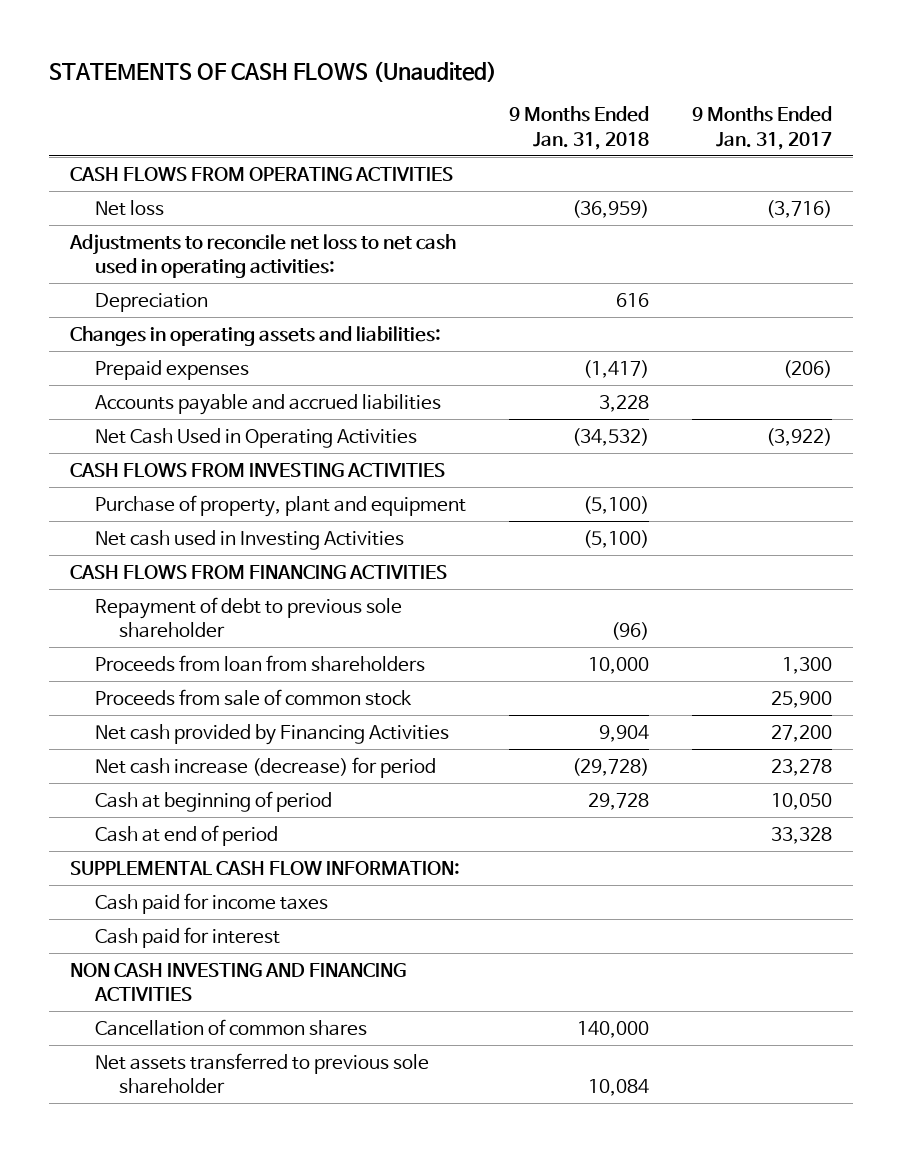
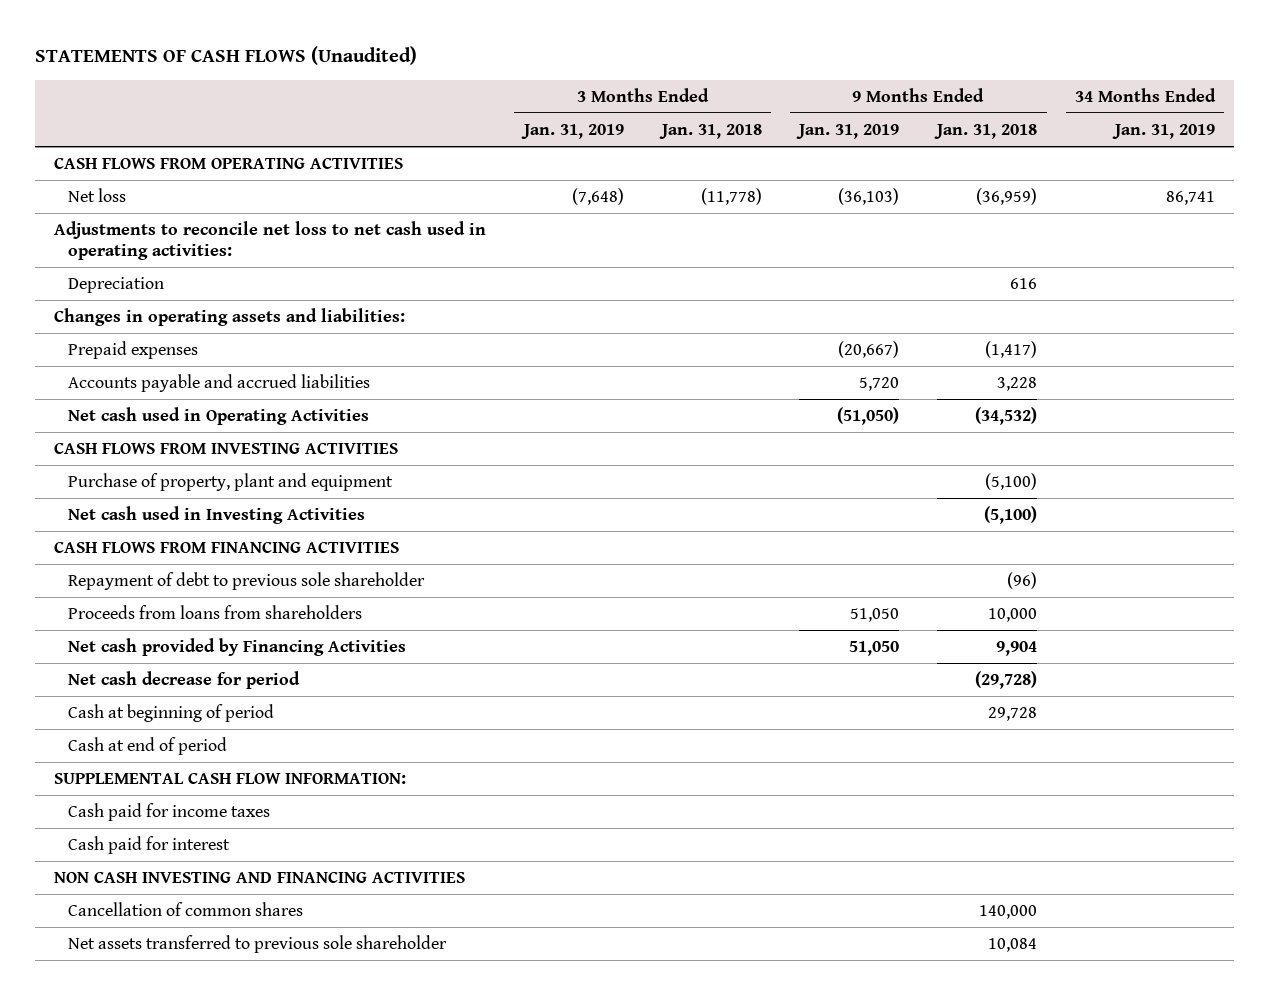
- | 9 Months Ended Jan. 31, 2018 | 9 Months Ended Jan. 31, 2017
+ | 3 Months Ended Jan. 31, 2019 | 3 Months Ended Jan. 31, 2018 | 9 Months Ended Jan. 31, 2019 | 9 Months Ended Jan. 31, 2018 | 34 Months Ended Jan. 31, 2019
- Net Cash Used in Operating Activities | (34,532) | (3,922)
+ Net cash used in Operating Activities | | | (51,050) | (34,532) |
- Proceeds from loan from shareholders | 10,000 | 1,300
- Proceeds from sale of common stock | | 25,900
+ Proceeds from loans from shareholders | | | 51,050 | 10,000 |
- Net cash increase (decrease) for period | (29,728) | 23,278
+ Net cash decrease for period | | | | (29,728) |

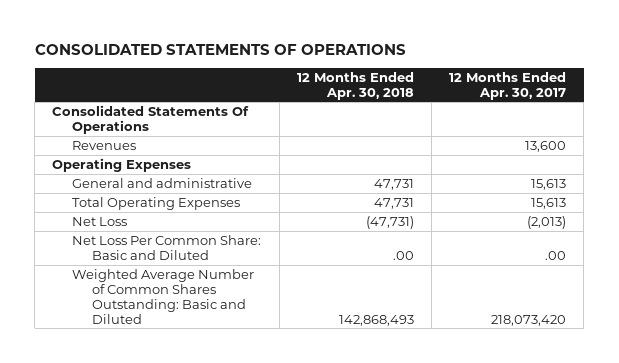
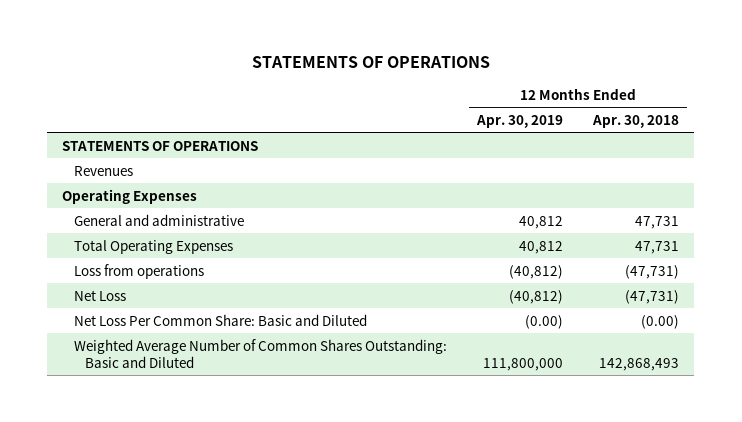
- CONSOLIDATED STATEMENTS OF OPERATIONS
+ STATEMENTS OF OPERATIONS
- | 12 Months Ended Apr. 30, 2018 | 12 Months Ended Apr. 30, 2017
+ | 12 Months Ended Apr. 30, 2019 | 12 Months Ended Apr. 30, 2018
- Consolidated Statements Of Operations
+ STATEMENTS OF OPERATIONS
+ Loss from operations | (40,812) | (47,731)
- Net Loss Per Common Share: Basic and Diluted | .00 | .00
+ Net Loss Per Common Share: Basic and Diluted | (0.00) | (0.00)

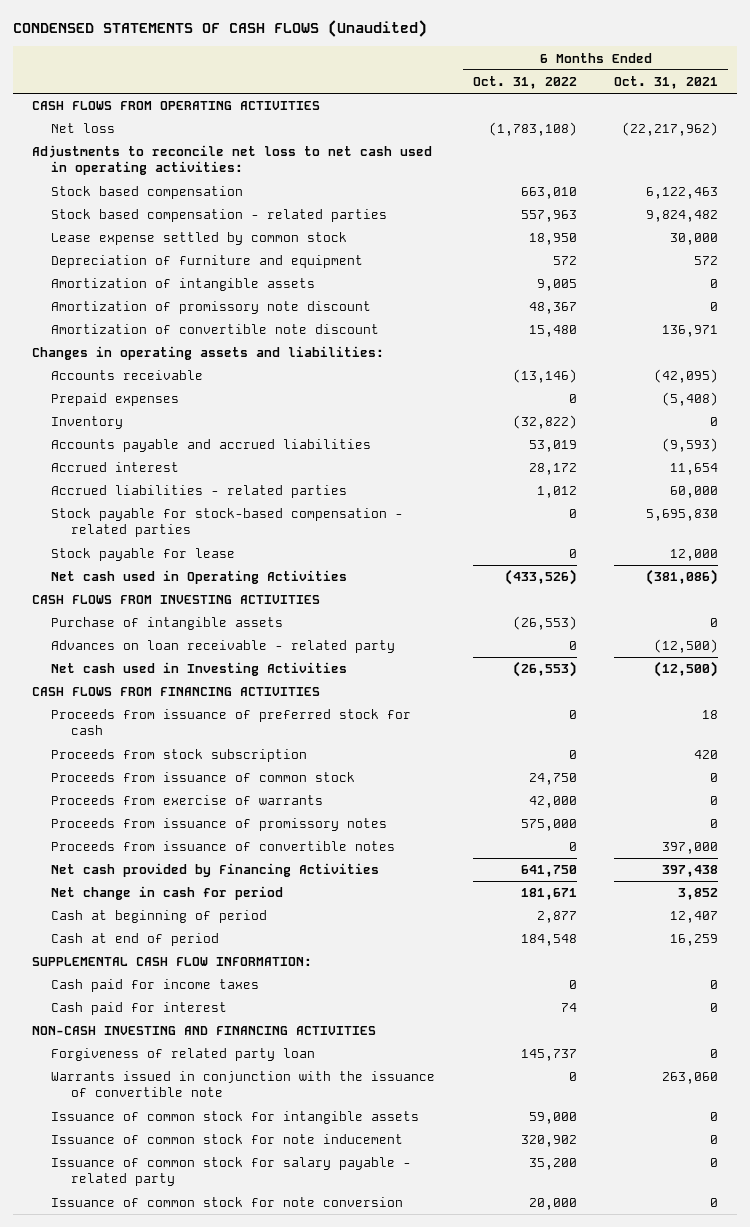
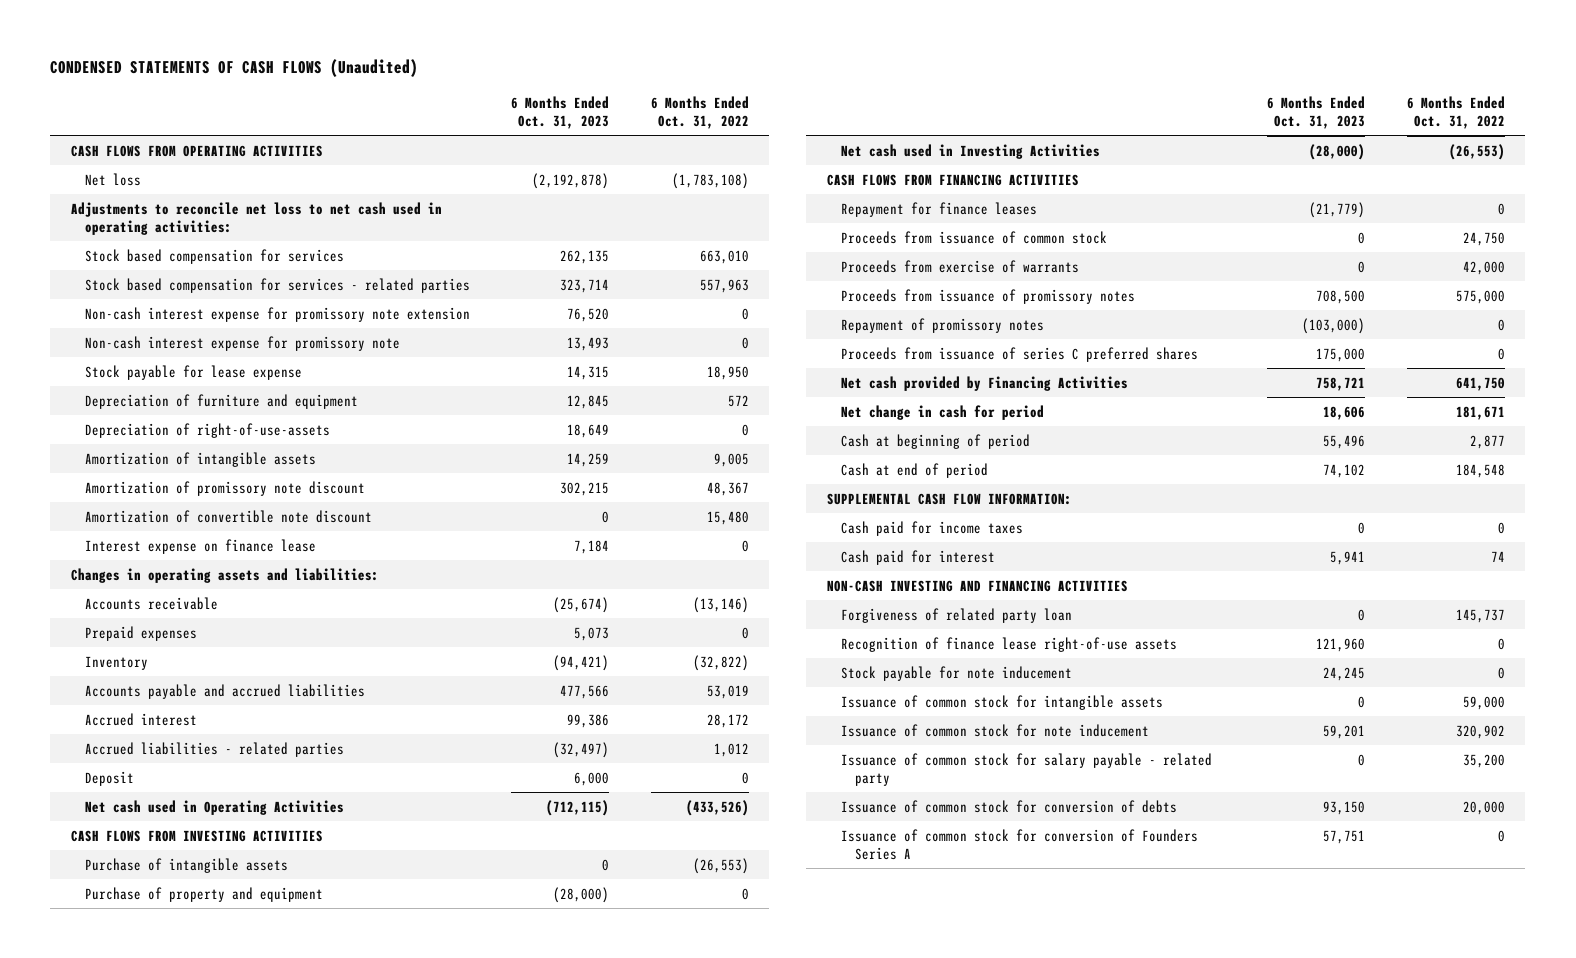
- | 6 Months Ended Oct. 31, 2022 | 6 Months Ended Oct. 31, 2021
+ | 6 Months Ended Oct. 31, 2023 | 6 Months Ended Oct. 31, 2022
- Stock based compensation | 663,010 | 6,122,463
- Stock based compensation - related parties | 557,963 | 9,824,482
- Lease expense settled by common stock | 18,950 | 30,000
+ Stock based compensation for services | 262,135 | 663,010
+ Stock based compensation for services - related parties | 323,714 | 557,963
+ Non-cash interest expense for promissory note extension | 76,520 | 0
+ Non-cash interest expense for promissory note | 13,493 | 0
+ Stock payable for lease expense | 14,315 | 18,950
+ Depreciation of right-of-use-assets | 18,649 | 0
+ Interest expense on finance lease | 7,184 | 0
- Stock payable for stock-based compensation - related parties | 0 | 5,695,830
- Stock payable for lease | 0 | 12,000
+ Deposit | 6,000 | 0
- Advances on loan receivable - related party | 0 | (12,500)
+ Purchase of property and equipment | (28,000) | 0
- Proceeds from issuance of preferred stock for cash | 0 | 18
- Proceeds from stock subscription | 0 | 420
+ Repayment for finance leases | (21,779) | 0
- Proceeds from issuance of convertible notes | 0 | 397,000
+ Repayment of promissory notes | (103,000) | 0
+ Proceeds from issuance of series C preferred shares | 175,000 | 0
- Warrants issued in conjunction with the issuance of convertible note | 0 | 263,060
+ Recognition of finance lease right-of-use assets | 121,960 | 0
+ Stock payable for note inducement | 24,245 | 0
- Issuance of common stock for note conversion | 20,000 | 0
+ Issuance of common stock for conversion of debts | 93,150 | 20,000
+ Issuance of common stock for conversion of Founders Series A | 57,751 | 0

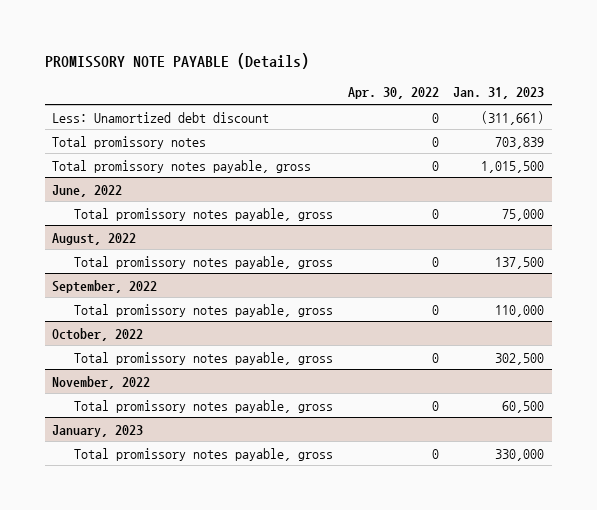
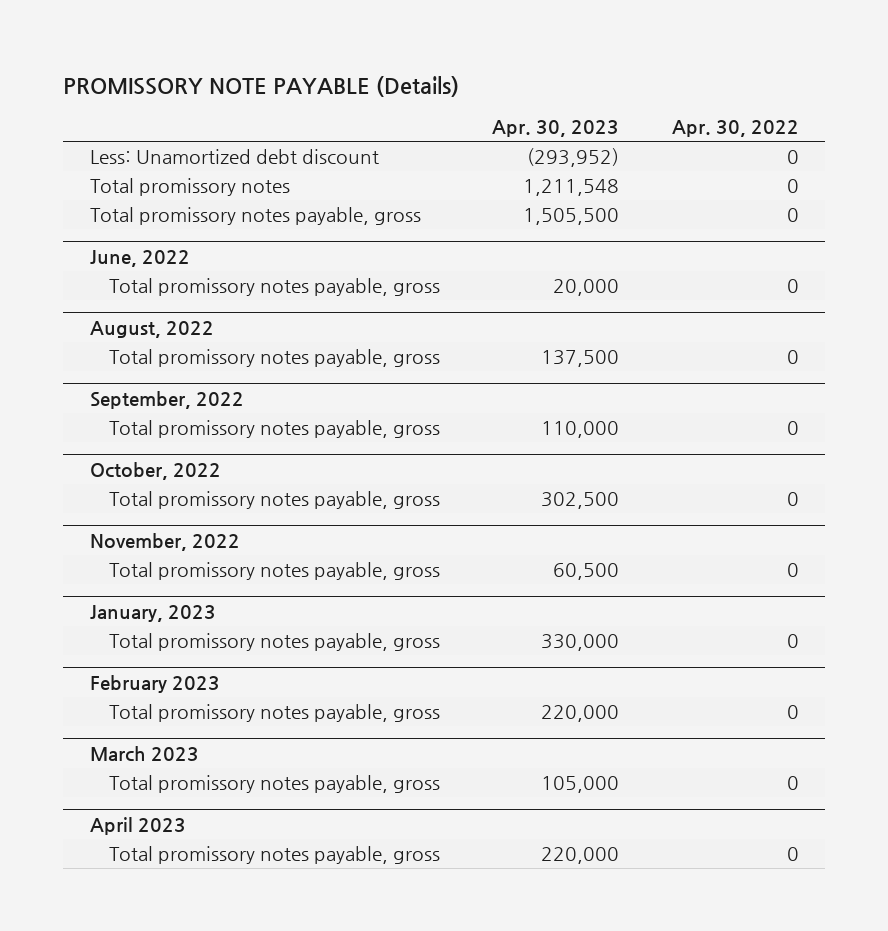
- | Apr. 30, 2022 | Jan. 31, 2023
+ | Apr. 30, 2023 | Apr. 30, 2022
+ February 2023
+ Total promissory notes payable, gross | 220,000 | 0
+ March 2023
+ Total promissory notes payable, gross | 105,000 | 0
+ April 2023
+ Total promissory notes payable, gross | 220,000 | 0

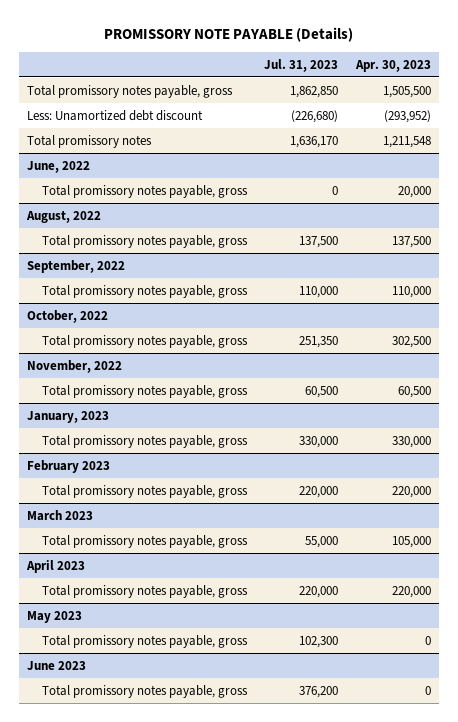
- | Apr. 30, 2023 | Apr. 30, 2022
+ | Jul. 31, 2023 | Apr. 30, 2023
moved up: Total promissory notes payable, gross | 1,862,850 | 1,505,500
+ May 2023
+ Total promissory notes payable, gross | 102,300 | 0
+ June 2023
+ Total promissory notes payable, gross | 376,200 | 0

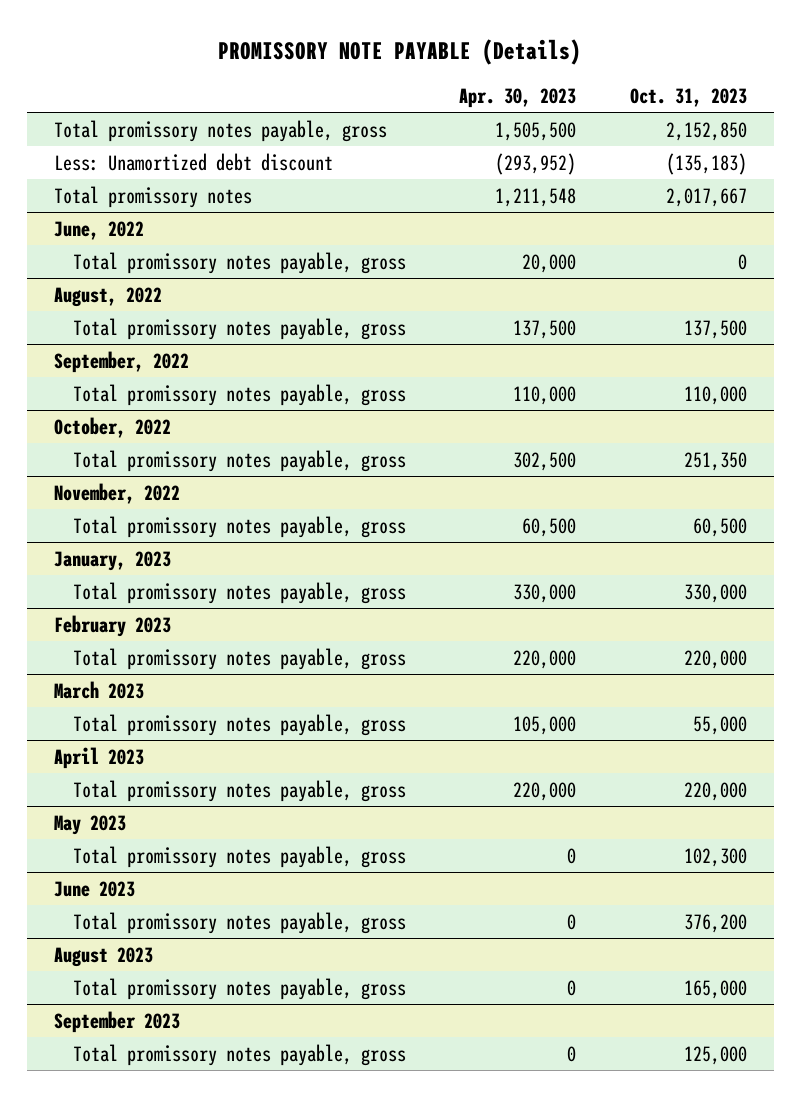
- | Jul. 31, 2023 | Apr. 30, 2023
+ | Apr. 30, 2023 | Oct. 31, 2023
+ August 2023
+ Total promissory notes payable, gross | 0 | 165,000
+ September 2023
+ Total promissory notes payable, gross | 0 | 125,000

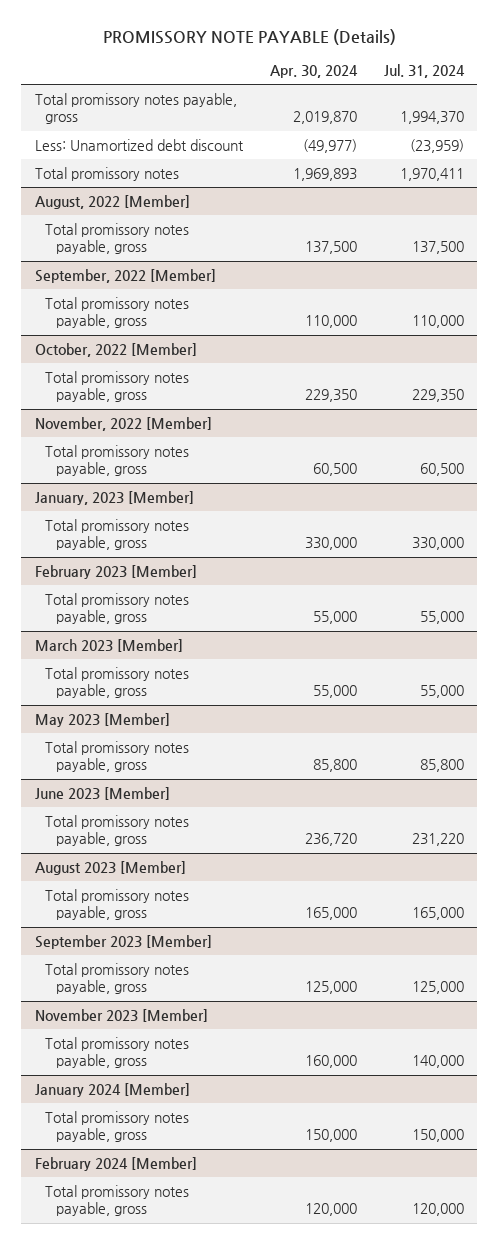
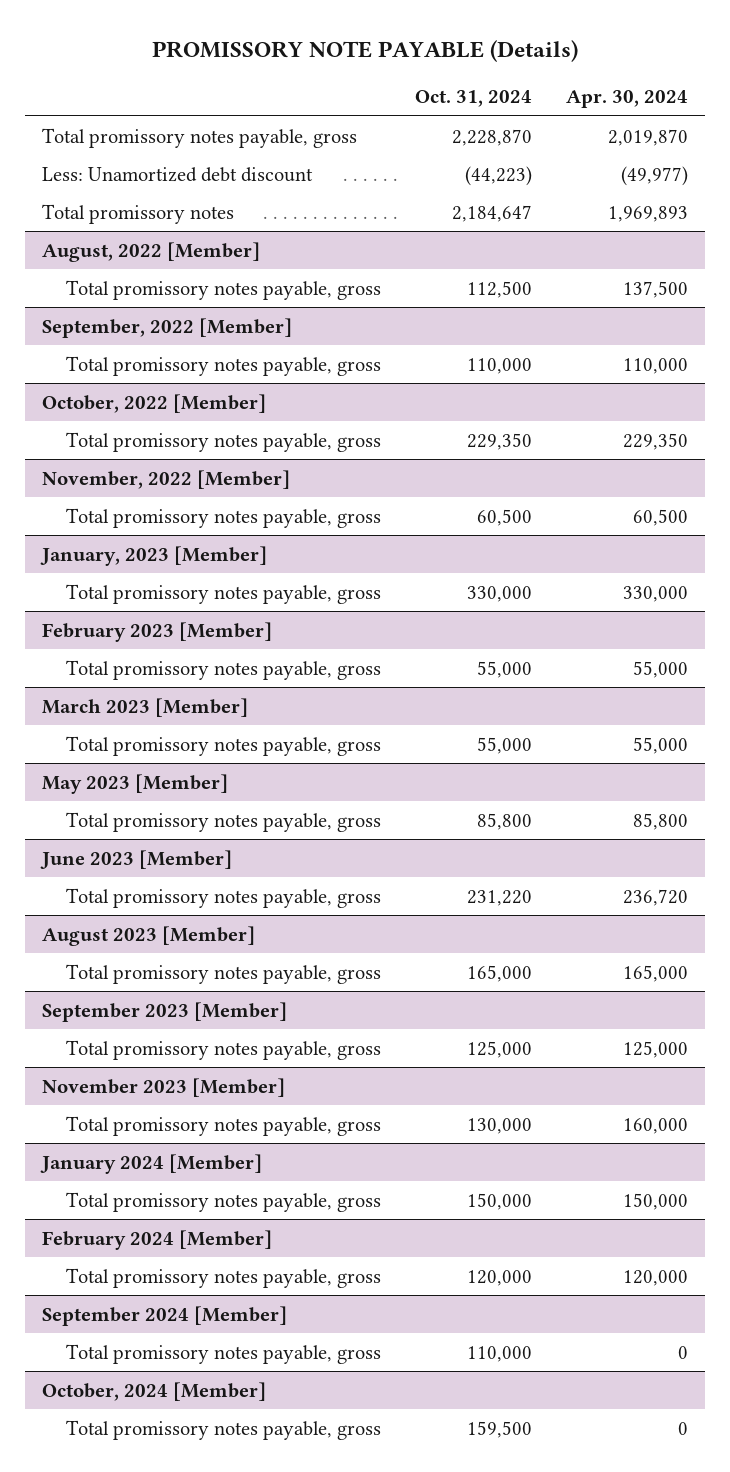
- | Apr. 30, 2024 | Jul. 31, 2024
+ | Oct. 31, 2024 | Apr. 30, 2024
+ September 2024 [Member]
+ Total promissory notes payable, gross | 110,000 | 0
+ October, 2024 [Member]
+ Total promissory notes payable, gross | 159,500 | 0

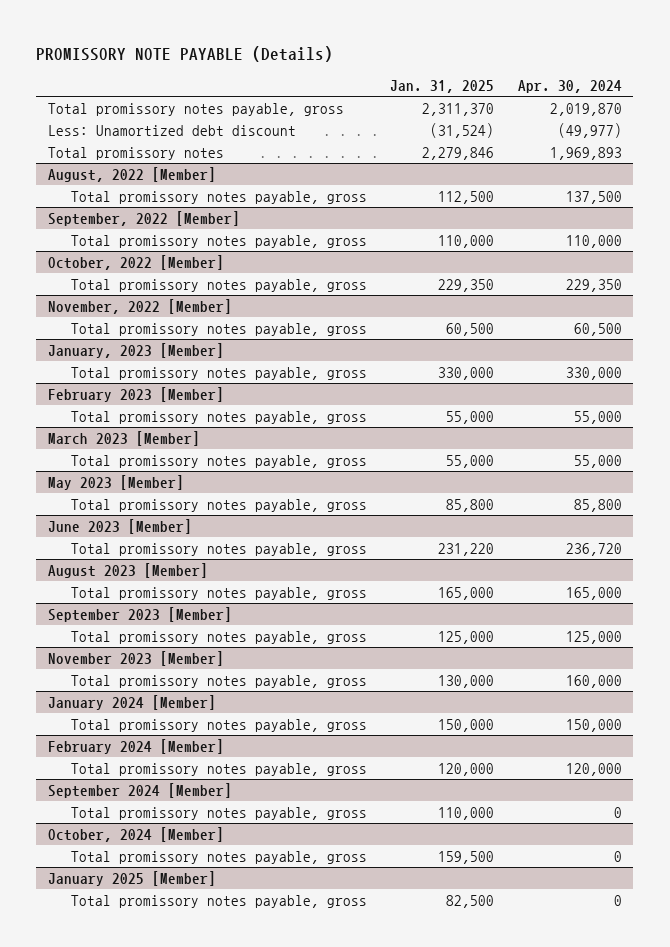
- | Oct. 31, 2024 | Apr. 30, 2024
+ | Jan. 31, 2025 | Apr. 30, 2024
+ January 2025 [Member]
+ Total promissory notes payable, gross | 82,500 | 0

